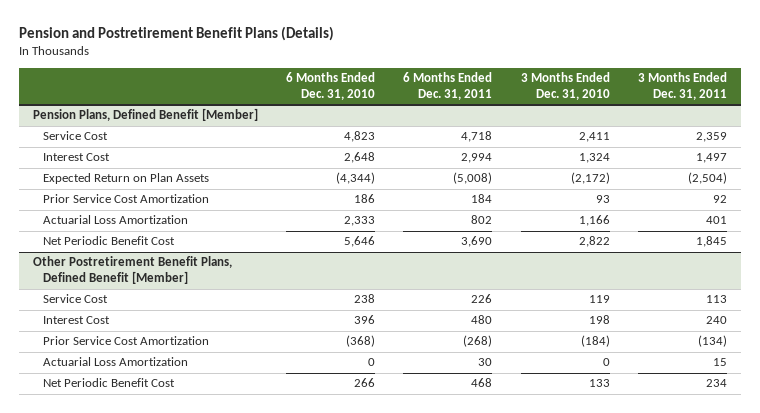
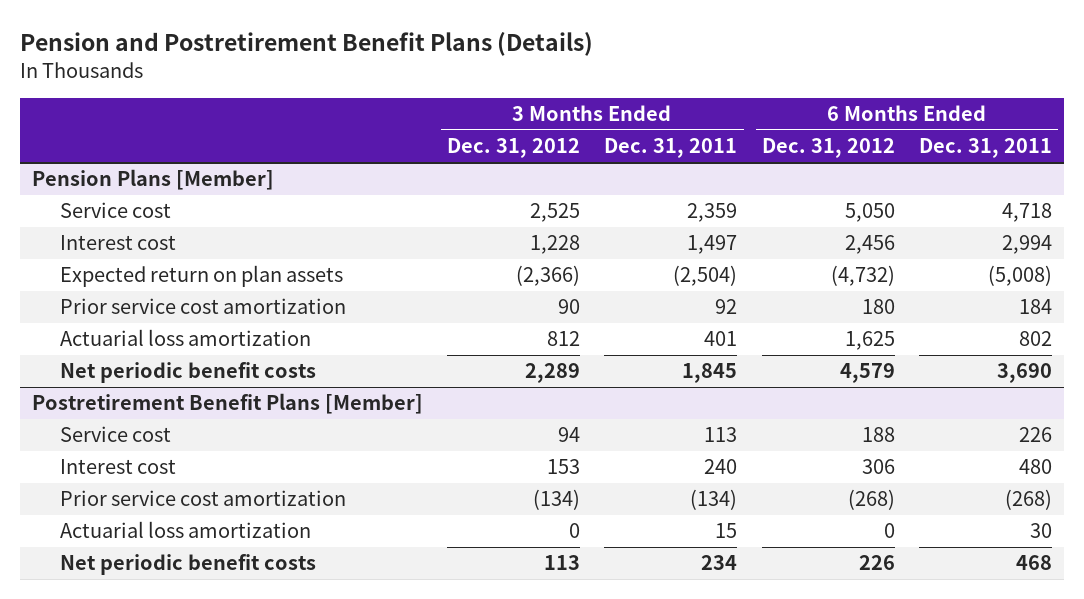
- | 6 Months Ended Dec. 31, 2010 | 6 Months Ended Dec. 31, 2011 | 3 Months Ended Dec. 31, 2010 | 3 Months Ended Dec. 31, 2011
+ | 3 Months Ended Dec. 31, 2012 | 3 Months Ended Dec. 31, 2011 | 6 Months Ended Dec. 31, 2012 | 6 Months Ended Dec. 31, 2011
- Pension Plans, Defined Benefit [Member]
- Service Cost | 4,823 | 4,718 | 2,411 | 2,359
- Interest Cost | 2,648 | 2,994 | 1,324 | 1,497
- Expected Return on Plan Assets | (4,344) | (5,008) | (2,172) | (2,504)
- Prior Service Cost Amortization | 186 | 184 | 93 | 92
- Actuarial Loss Amortization | 2,333 | 802 | 1,166 | 401
- Net Periodic Benefit Cost | 5,646 | 3,690 | 2,822 | 1,845
- Other Postretirement Benefit Plans, Defined Benefit [Member]
- Service Cost | 238 | 226 | 119 | 113
- Interest Cost | 396 | 480 | 198 | 240
- Prior Service Cost Amortization | (368) | (268) | (184) | (134)
- Actuarial Loss Amortization | 0 | 30 | 0 | 15
- Net Periodic Benefit Cost | 266 | 468 | 133 | 234
+ Pension Plans [Member]
+ Service cost | 2,525 | 2,359 | 5,050 | 4,718
+ Interest cost | 1,228 | 1,497 | 2,456 | 2,994
+ Expected return on plan assets | (2,366) | (2,504) | (4,732) | (5,008)
+ Prior service cost amortization | 90 | 92 | 180 | 184
+ Actuarial loss amortization | 812 | 401 | 1,625 | 802
+ Net periodic benefit costs | 2,289 | 1,845 | 4,579 | 3,690
+ Postretirement Benefit Plans [Member]
+ Service cost | 94 | 113 | 188 | 226
+ Interest cost | 153 | 240 | 306 | 480
+ Prior service cost amortization | (134) | (134) | (268) | (268)
+ Actuarial loss amortization | 0 | 15 | 0 | 30
+ Net periodic benefit costs | 113 | 234 | 226 | 468

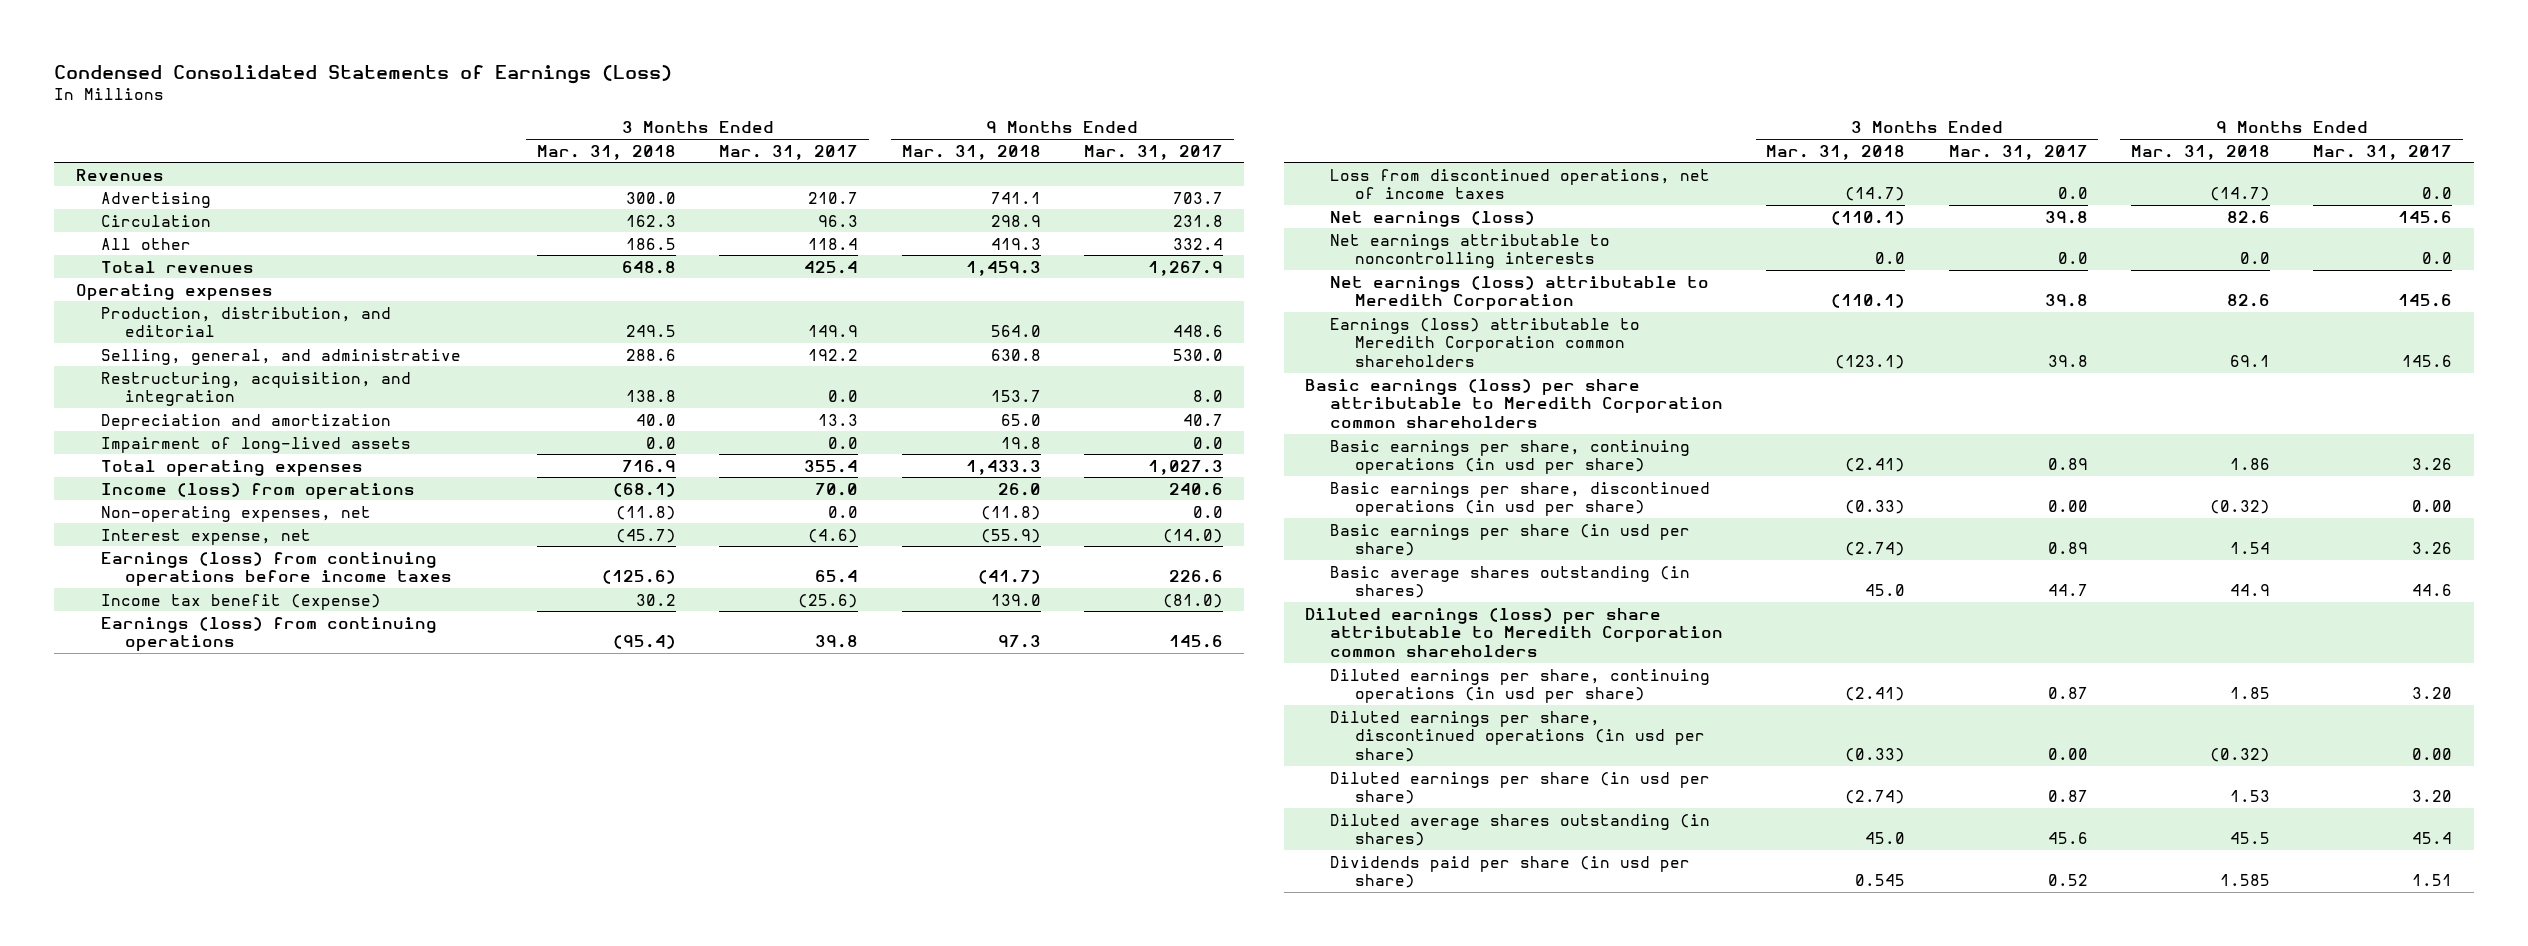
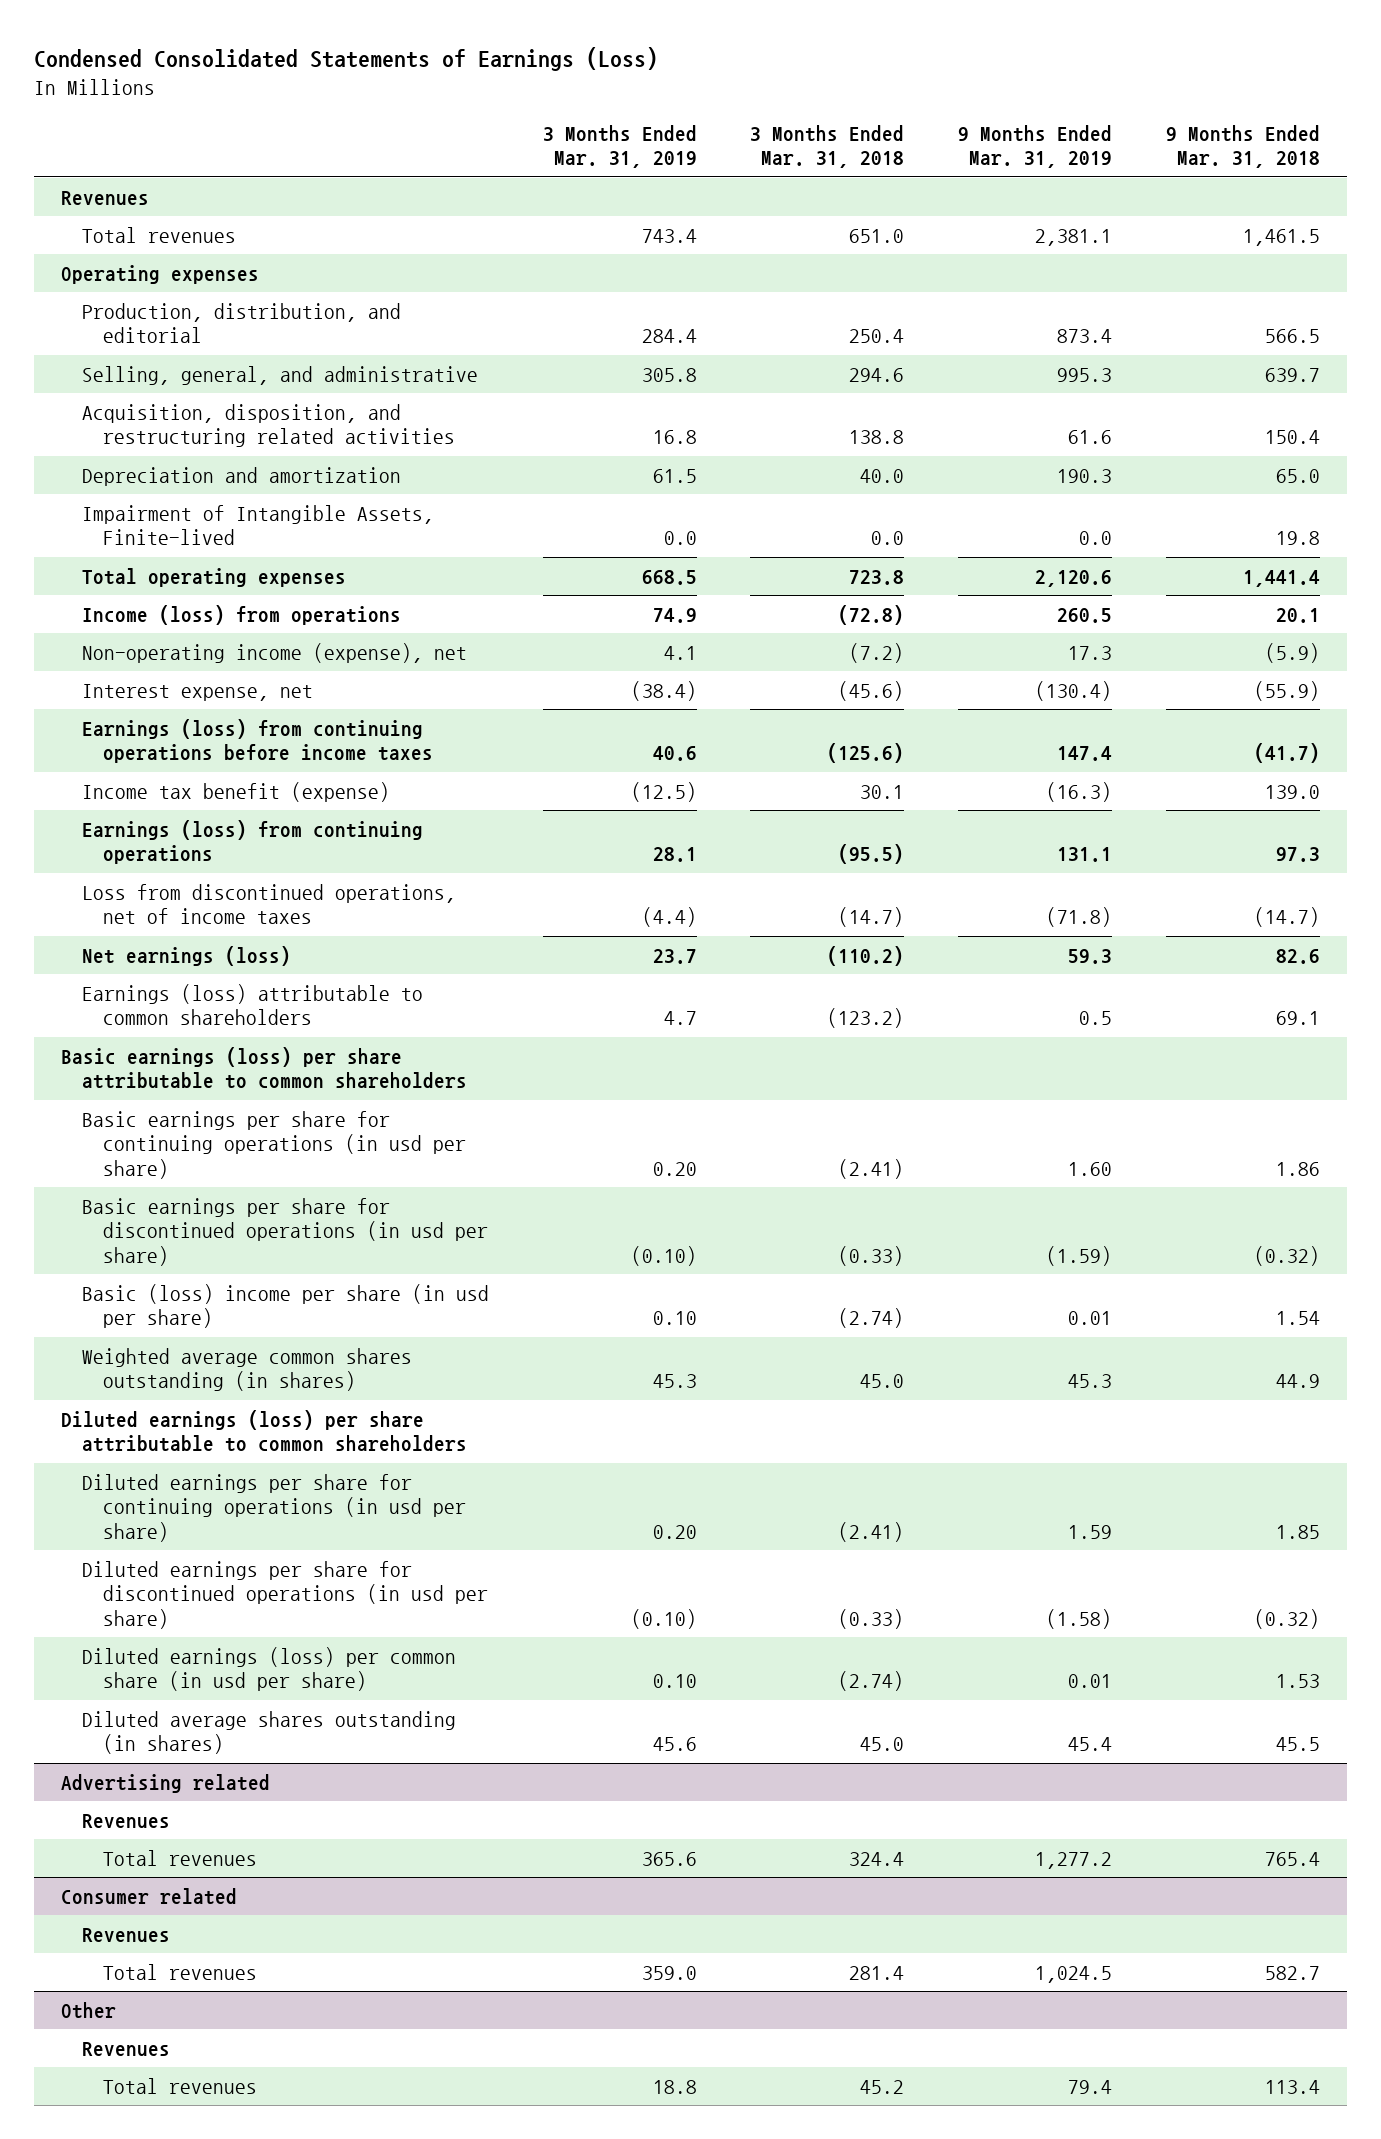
- | 3 Months Ended Mar. 31, 2018 | 3 Months Ended Mar. 31, 2017 | 9 Months Ended Mar. 31, 2018 | 9 Months Ended Mar. 31, 2017
+ | 3 Months Ended Mar. 31, 2019 | 3 Months Ended Mar. 31, 2018 | 9 Months Ended Mar. 31, 2019 | 9 Months Ended Mar. 31, 2018
- Advertising | 300.0 | 210.7 | 741.1 | 703.7
- Circulation | 162.3 | 96.3 | 298.9 | 231.8
- All other | 186.5 | 118.4 | 419.3 | 332.4
- Total revenues | 648.8 | 425.4 | 1,459.3 | 1,267.9
+ Total revenues | 743.4 | 651.0 | 2,381.1 | 1,461.5
- Production, distribution, and editorial | 249.5 | 149.9 | 564.0 | 448.6
- Selling, general, and administrative | 288.6 | 192.2 | 630.8 | 530.0
- Restructuring, acquisition, and integration | 138.8 | 0.0 | 153.7 | 8.0
+ Production, distribution, and editorial | 284.4 | 250.4 | 873.4 | 566.5
+ Selling, general, and administrative | 305.8 | 294.6 | 995.3 | 639.7
+ Acquisition, disposition, and restructuring related activities | 16.8 | 138.8 | 61.6 | 150.4
- Impairment of long-lived assets | 0.0 | 0.0 | 19.8 | 0.0
- Total operating expenses | 716.9 | 355.4 | 1,433.3 | 1,027.3
- Income (loss) from operations | (68.1) | 70.0 | 26.0 | 240.6
- Non-operating expenses, net | (11.8) | 0.0 | (11.8) | 0.0
- Interest expense, net | (45.7) | (4.6) | (55.9) | (14.0)
+ Impairment of Intangible Assets, Finite-lived | 0.0 | 0.0 | 0.0 | 19.8
+ Total operating expenses | 668.5 | 723.8 | 2,120.6 | 1,441.4
+ Income (loss) from operations | 74.9 | (72.8) | 260.5 | 20.1
+ Non-operating income (expense), net | 4.1 | (7.2) | 17.3 | (5.9)
+ Interest expense, net | (38.4) | (45.6) | (130.4) | (55.9)
- Income tax benefit (expense) | 30.2 | (25.6) | 139.0 | (81.0)
- Earnings (loss) from continuing operations | (95.4) | 39.8 | 97.3 | 145.6
+ Income tax benefit (expense) | (12.5) | 30.1 | (16.3) | 139.0
+ Earnings (loss) from continuing operations | 28.1 | (95.5) | 131.1 | 97.3
- Net earnings (loss) | (110.1) | 39.8 | 82.6 | 145.6
- Net earnings attributable to noncontrolling interests | 0.0 | 0.0 | 0.0 | 0.0
- Net earnings (loss) attributable to Meredith Corporation | (110.1) | 39.8 | 82.6 | 145.6
- Earnings (loss) attributable to Meredith Corporation common shareholders | (123.1) | 39.8 | 69.1 | 145.6
- Basic earnings (loss) per share attributable to Meredith Corporation common shareholders
- Basic earnings per share, continuing operations (in usd per share) | (2.41) | 0.89 | 1.86 | 3.26
- Basic earnings per share, discontinued operations (in usd per share) | (0.33) | 0.00 | (0.32) | 0.00
- Basic earnings per share (in usd per share) | (2.74) | 0.89 | 1.54 | 3.26
- Basic average shares outstanding (in shares) | 45.0 | 44.7 | 44.9 | 44.6
- Diluted earnings (loss) per share attributable to Meredith Corporation common shareholders
- Diluted earnings per share, continuing operations (in usd per share) | (2.41) | 0.87 | 1.85 | 3.20
- Diluted earnings per share, discontinued operations (in usd per share) | (0.33) | 0.00 | (0.32) | 0.00
- Diluted earnings per share (in usd per share) | (2.74) | 0.87 | 1.53 | 3.20
+ Net earnings (loss) | 23.7 | (110.2) | 59.3 | 82.6
+ Earnings (loss) attributable to common shareholders | 4.7 | (123.2) | 0.5 | 69.1
+ Basic earnings (loss) per share attributable to common shareholders
+ Basic earnings per share for continuing operations (in usd per share) | 0.20 | (2.41) | 1.60 | 1.86
+ Basic earnings per share for discontinued operations (in usd per share) | (0.10) | (0.33) | (1.59) | (0.32)
+ Basic (loss) income per share (in usd per share) | 0.10 | (2.74) | 0.01 | 1.54
+ Weighted average common shares outstanding (in shares) | 45.3 | 45.0 | 45.3 | 44.9
+ Diluted earnings (loss) per share attributable to common shareholders
+ Diluted earnings per share for continuing operations (in usd per share) | 0.20 | (2.41) | 1.59 | 1.85
+ Diluted earnings per share for discontinued operations (in usd per share) | (0.10) | (0.33) | (1.58) | (0.32)
+ Diluted earnings (loss) per common share (in usd per share) | 0.10 | (2.74) | 0.01 | 1.53
- Dividends paid per share (in usd per share) | 0.545 | 0.52 | 1.585 | 1.51
+ Advertising related
+ Revenues
+ Total revenues | 365.6 | 324.4 | 1,277.2 | 765.4
+ Consumer related
+ Revenues
+ Total revenues | 359.0 | 281.4 | 1,024.5 | 582.7
+ Other
+ Revenues
+ Total revenues | 18.8 | 45.2 | 79.4 | 113.4

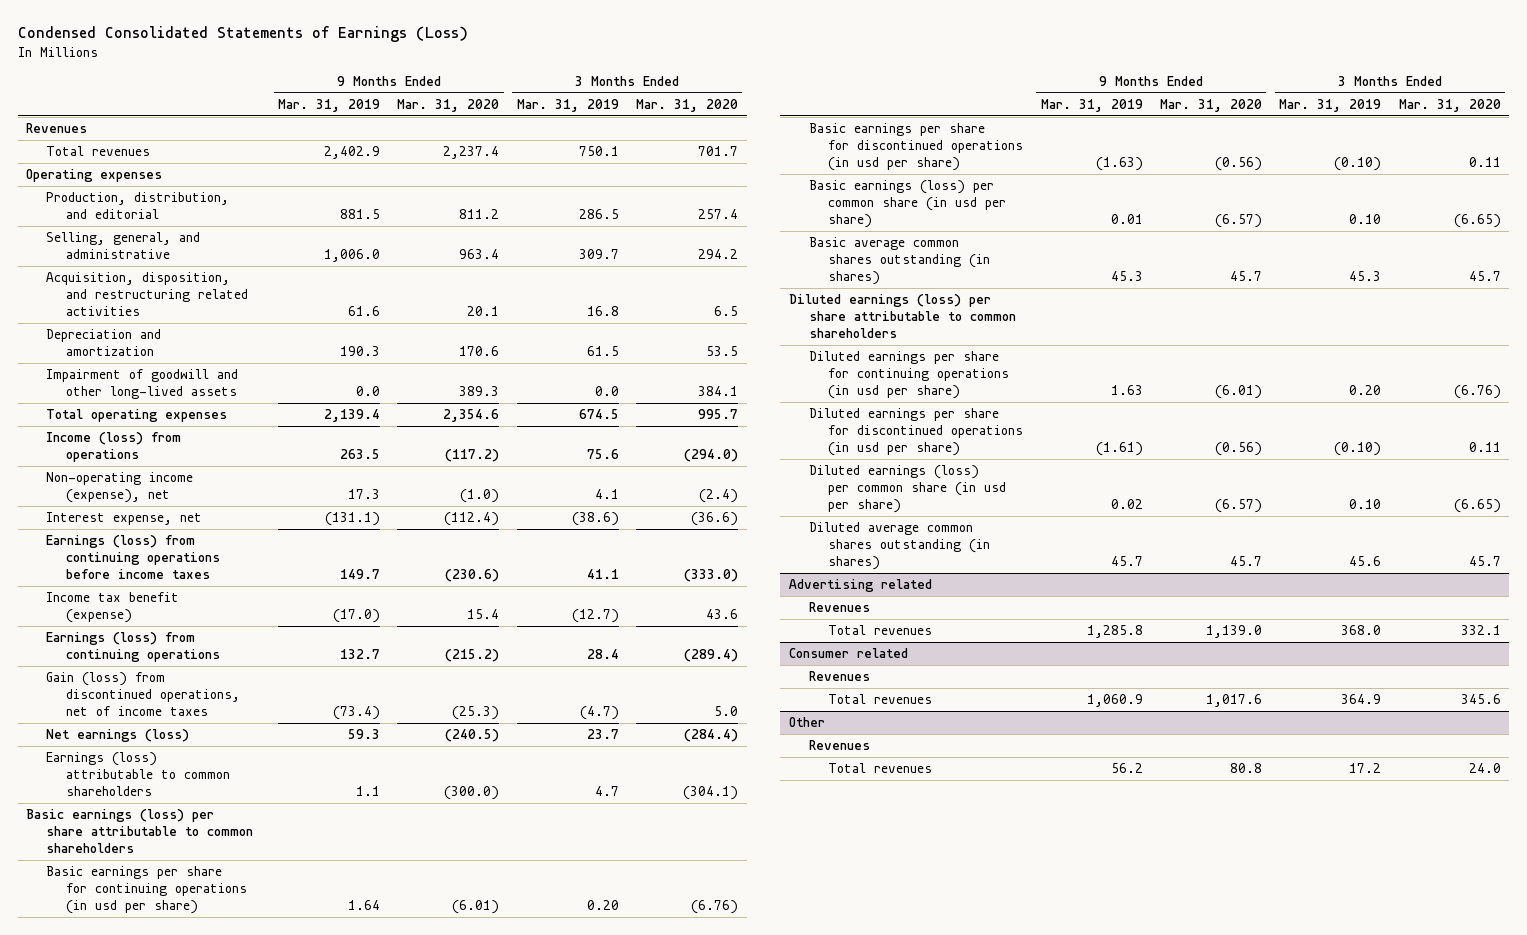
- | 3 Months Ended Mar. 31, 2019 | 3 Months Ended Mar. 31, 2018 | 9 Months Ended Mar. 31, 2019 | 9 Months Ended Mar. 31, 2018
+ | 9 Months Ended Mar. 31, 2019 | 9 Months Ended Mar. 31, 2020 | 3 Months Ended Mar. 31, 2019 | 3 Months Ended Mar. 31, 2020
- Total revenues | 743.4 | 651.0 | 2,381.1 | 1,461.5
+ Total revenues | 2,402.9 | 2,237.4 | 750.1 | 701.7
- Production, distribution, and editorial | 284.4 | 250.4 | 873.4 | 566.5
- Selling, general, and administrative | 305.8 | 294.6 | 995.3 | 639.7
+ Production, distribution, and editorial | 881.5 | 811.2 | 286.5 | 257.4
+ Selling, general, and administrative | 1,006.0 | 963.4 | 309.7 | 294.2
- Impairment of Intangible Assets, Finite-lived | 0.0 | 0.0 | 0.0 | 19.8
- Total operating expenses | 668.5 | 723.8 | 2,120.6 | 1,441.4
- Income (loss) from operations | 74.9 | (72.8) | 260.5 | 20.1
+ Impairment of goodwill and other long-lived assets | 0.0 | 389.3 | 0.0 | 384.1
+ Total operating expenses | 2,139.4 | 2,354.6 | 674.5 | 995.7
+ Income (loss) from operations | 263.5 | (117.2) | 75.6 | (294.0)
- Interest expense, net | (38.4) | (45.6) | (130.4) | (55.9)
- Earnings (loss) from continuing operations before income taxes | 40.6 | (125.6) | 147.4 | (41.7)
- Income tax benefit (expense) | (12.5) | 30.1 | (16.3) | 139.0
- Earnings (loss) from continuing operations | 28.1 | (95.5) | 131.1 | 97.3
- Loss from discontinued operations, net of income taxes | (4.4) | (14.7) | (71.8) | (14.7)
+ Interest expense, net | (131.1) | (112.4) | (38.6) | (36.6)
+ Earnings (loss) from continuing operations before income taxes | 149.7 | (230.6) | 41.1 | (333.0)
+ Income tax benefit (expense) | (17.0) | 15.4 | (12.7) | 43.6
+ Earnings (loss) from continuing operations | 132.7 | (215.2) | 28.4 | (289.4)
+ Gain (loss) from discontinued operations, net of income taxes | (73.4) | (25.3) | (4.7) | 5.0
- Earnings (loss) attributable to common shareholders | 4.7 | (123.2) | 0.5 | 69.1
+ Earnings (loss) attributable to common shareholders | 1.1 | (300.0) | 4.7 | (304.1)
- Basic earnings per share for continuing operations (in usd per share) | 0.20 | (2.41) | 1.60 | 1.86
- Basic earnings per share for discontinued operations (in usd per share) | (0.10) | (0.33) | (1.59) | (0.32)
- Basic (loss) income per share (in usd per share) | 0.10 | (2.74) | 0.01 | 1.54
- Weighted average common shares outstanding (in shares) | 45.3 | 45.0 | 45.3 | 44.9
+ Basic earnings per share for continuing operations (in usd per share) | 1.64 | (6.01) | 0.20 | (6.76)
+ Basic earnings per share for discontinued operations (in usd per share) | (1.63) | (0.56) | (0.10) | 0.11
+ Basic earnings (loss) per common share (in usd per share) | 0.01 | (6.57) | 0.10 | (6.65)
+ Basic average common shares outstanding (in shares) | 45.3 | 45.7 | 45.3 | 45.7
- Diluted earnings per share for continuing operations (in usd per share) | 0.20 | (2.41) | 1.59 | 1.85
- Diluted earnings per share for discontinued operations (in usd per share) | (0.10) | (0.33) | (1.58) | (0.32)
- Diluted earnings (loss) per common share (in usd per share) | 0.10 | (2.74) | 0.01 | 1.53
- Diluted average shares outstanding (in shares) | 45.6 | 45.0 | 45.4 | 45.5
+ Diluted earnings per share for continuing operations (in usd per share) | 1.63 | (6.01) | 0.20 | (6.76)
+ Diluted earnings per share for discontinued operations (in usd per share) | (1.61) | (0.56) | (0.10) | 0.11
+ Diluted earnings (loss) per common share (in usd per share) | 0.02 | (6.57) | 0.10 | (6.65)
+ Diluted average common shares outstanding (in shares) | 45.7 | 45.7 | 45.6 | 45.7
@ Advertising related
- Total revenues | 365.6 | 324.4 | 1,277.2 | 765.4
+ Total revenues | 1,285.8 | 1,139.0 | 368.0 | 332.1
@ Consumer related
- Total revenues | 359.0 | 281.4 | 1,024.5 | 582.7
+ Total revenues | 1,060.9 | 1,017.6 | 364.9 | 345.6
@ Other
- Total revenues | 18.8 | 45.2 | 79.4 | 113.4
+ Total revenues | 56.2 | 80.8 | 17.2 | 24.0

